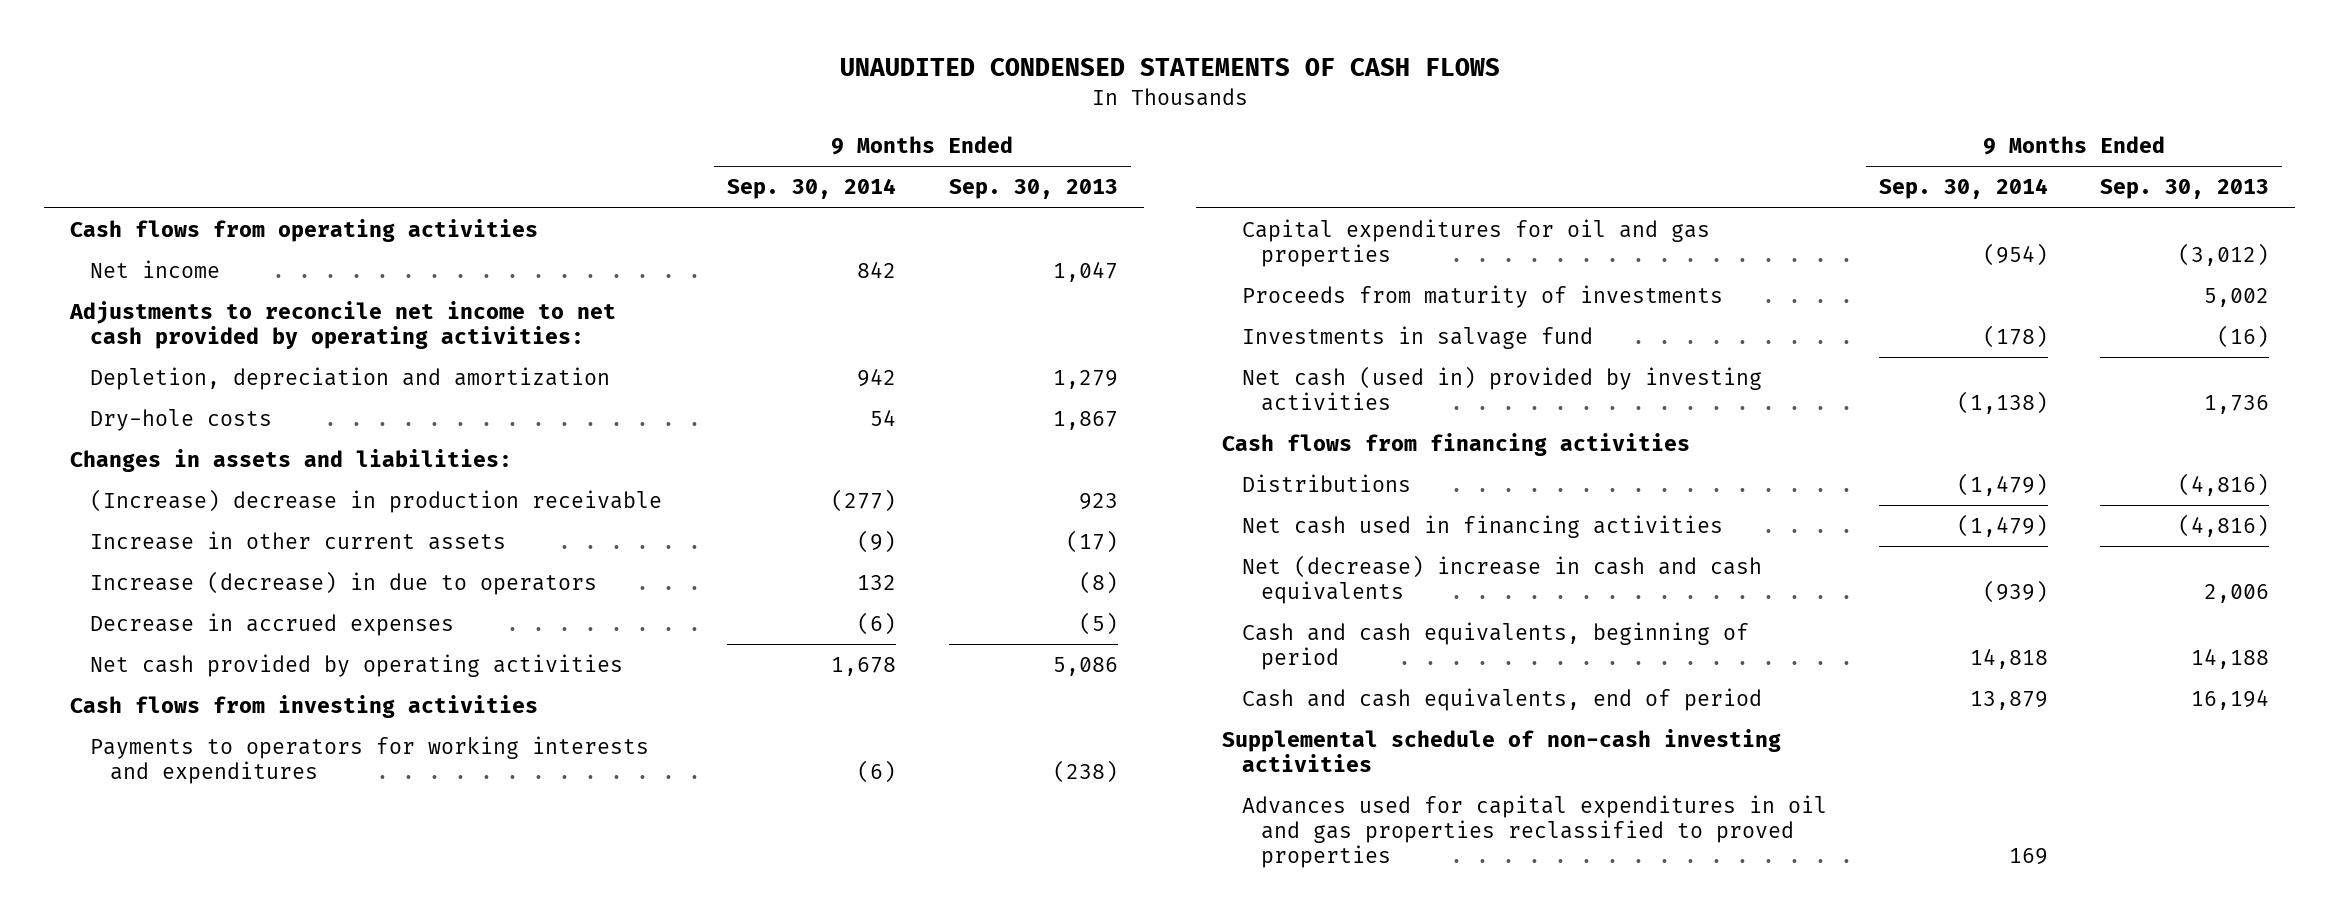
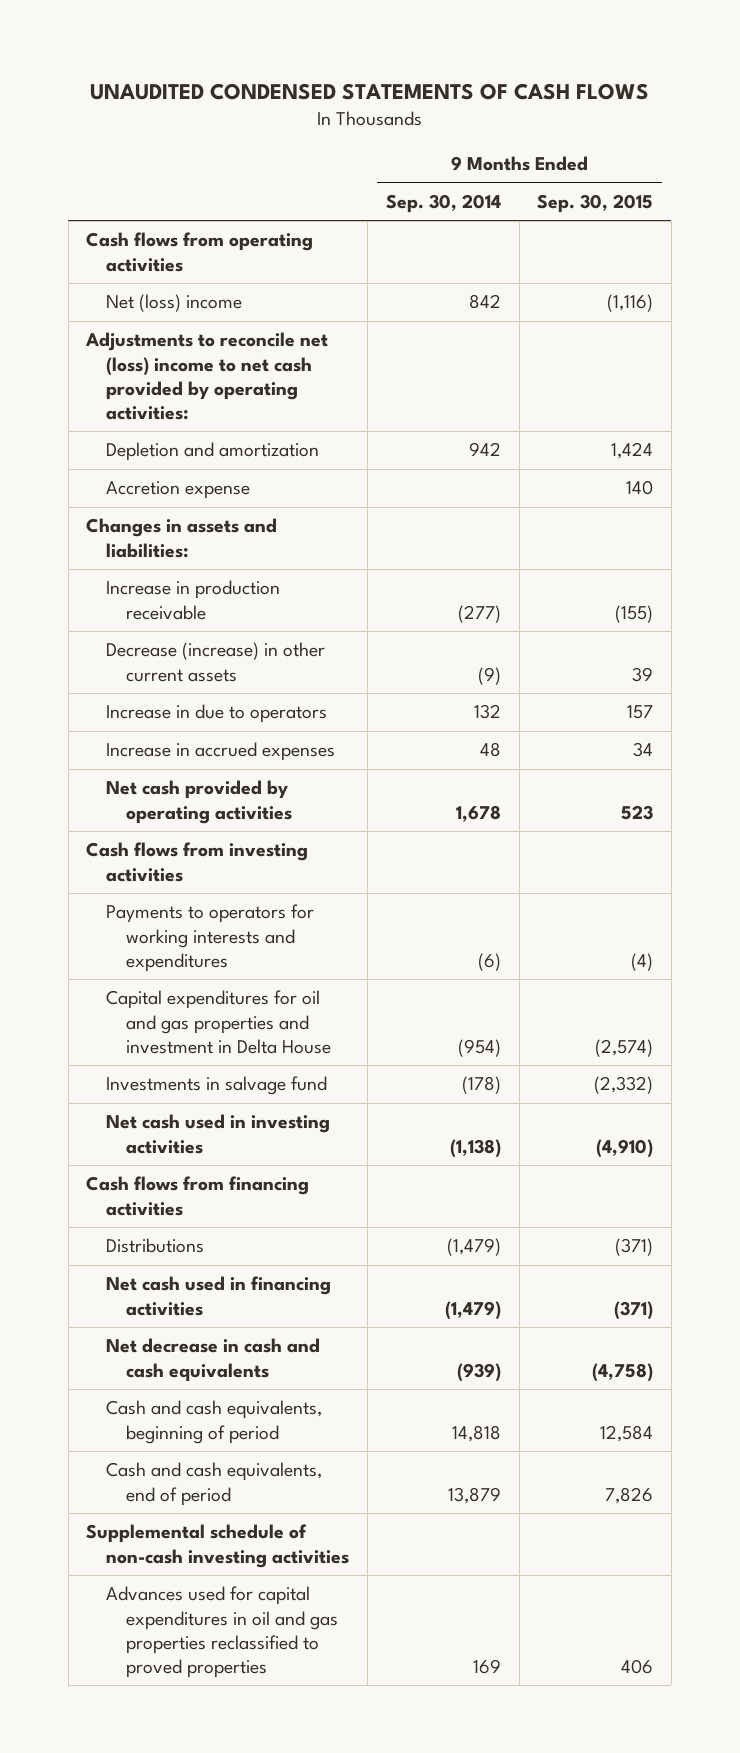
- | 9 Months Ended Sep. 30, 2014 | 9 Months Ended Sep. 30, 2013
+ | 9 Months Ended Sep. 30, 2014 | 9 Months Ended Sep. 30, 2015
- Net income | 842 | 1,047
- Adjustments to reconcile net income to net cash provided by operating activities:
- Depletion, depreciation and amortization | 942 | 1,279
- Dry-hole costs | 54 | 1,867
+ Net (loss) income | 842 | (1,116)
+ Adjustments to reconcile net (loss) income to net cash provided by operating activities:
+ Depletion and amortization | 942 | 1,424
+ Accretion expense | | 140
- (Increase) decrease in production receivable | (277) | 923
- Increase in other current assets | (9) | (17)
- Increase (decrease) in due to operators | 132 | (8)
- Decrease in accrued expenses | (6) | (5)
+ Increase in production receivable | (277) | (155)
+ Decrease (increase) in other current assets | (9) | 39
+ Increase in due to operators | 132 | 157
+ Increase in accrued expenses | 48 | 34
- Capital expenditures for oil and gas properties | (954) | (3,012)
- Proceeds from maturity of investments | | 5,002
+ Capital expenditures for oil and gas properties and investment in Delta House | (954) | (2,574)
- Net cash (used in) provided by investing activities | (1,138) | 1,736
+ Net cash used in investing activities | (1,138) | (4,910)
- Net (decrease) increase in cash and cash equivalents | (939) | 2,006
+ Net decrease in cash and cash equivalents | (939) | (4,758)

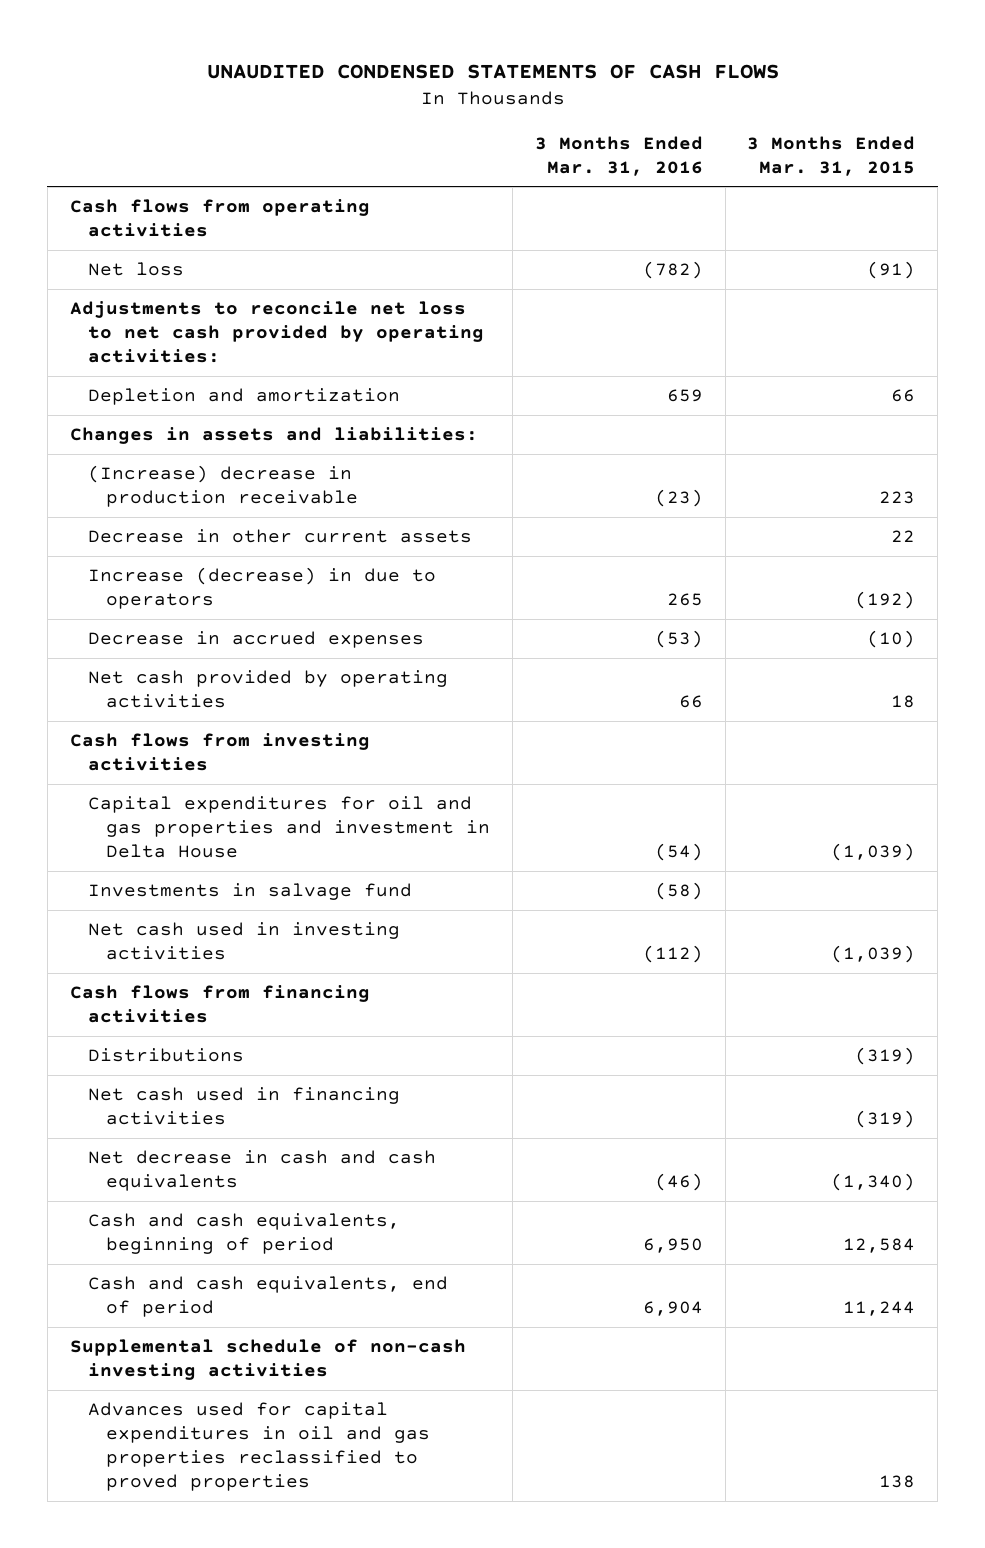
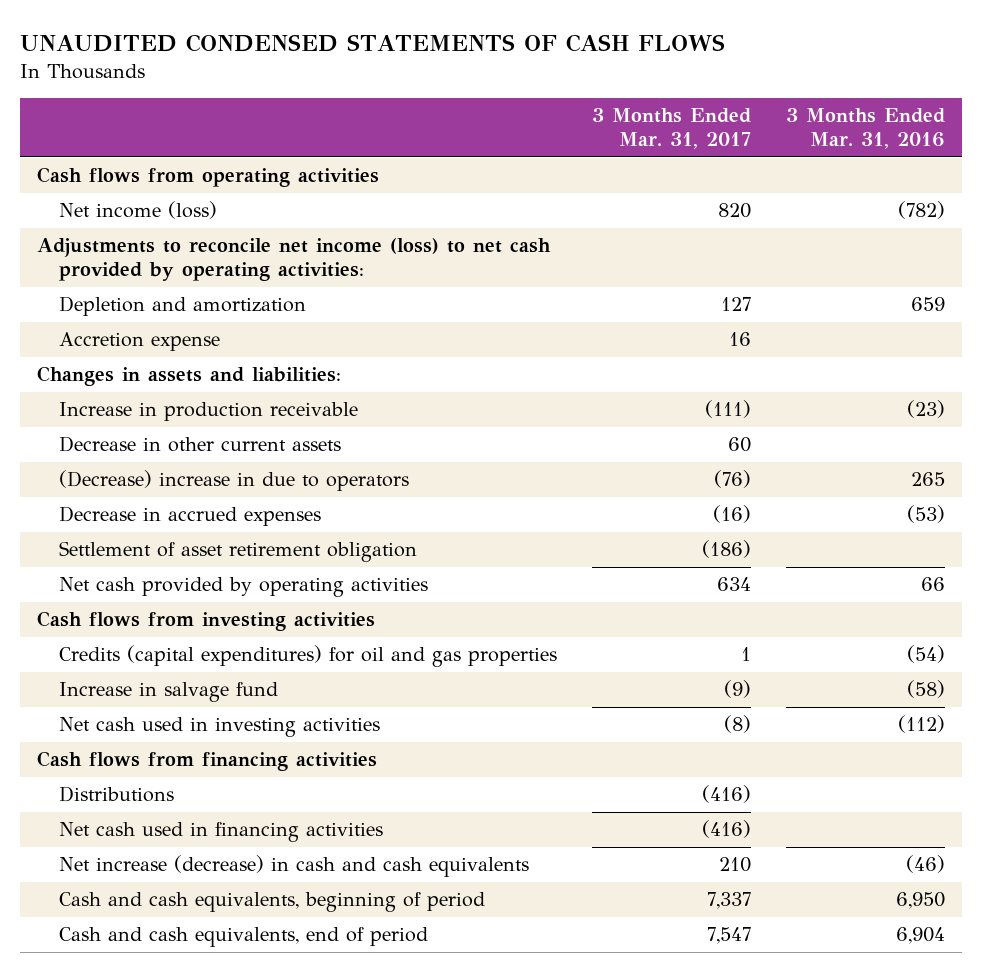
- | 3 Months Ended Mar. 31, 2016 | 3 Months Ended Mar. 31, 2015
+ | 3 Months Ended Mar. 31, 2017 | 3 Months Ended Mar. 31, 2016
- Net loss | (782) | (91)
- Adjustments to reconcile net loss to net cash provided by operating activities:
+ Net income (loss) | 820 | (782)
+ Adjustments to reconcile net income (loss) to net cash provided by operating activities:
+ Accretion expense | 16 |
- (Increase) decrease in production receivable | (23) | 223
+ Increase in production receivable | (111) | (23)
- Increase (decrease) in due to operators | 265 | (192)
+ (Decrease) increase in due to operators | (76) | 265
+ Settlement of asset retirement obligation | (186) |
- Capital expenditures for oil and gas properties and investment in Delta House | (54) | (1,039)
- Investments in salvage fund | (58) |
+ Credits (capital expenditures) for oil and gas properties | 1 | (54)
+ Increase in salvage fund | (9) | (58)
- Net decrease in cash and cash equivalents | (46) | (1,340)
+ Net increase (decrease) in cash and cash equivalents | 210 | (46)
- Supplemental schedule of non-cash investing activities
- Advances used for capital expenditures in oil and gas properties reclassified to proved properties | | 138

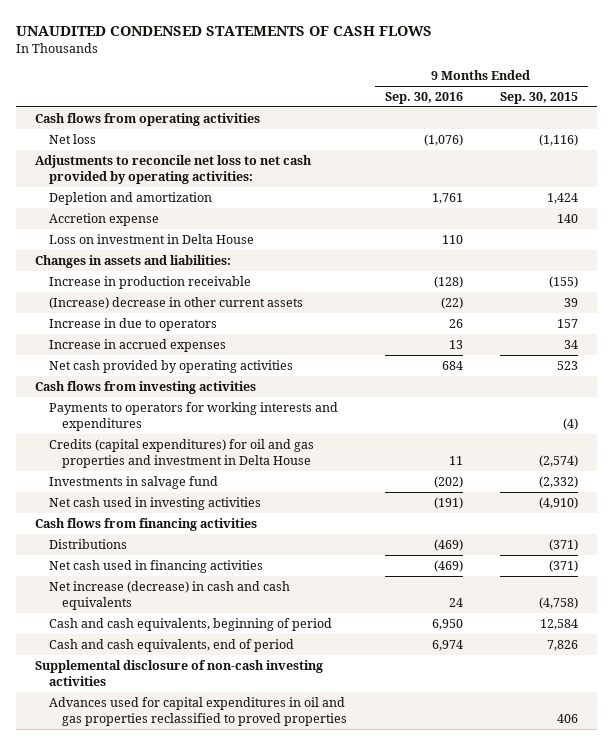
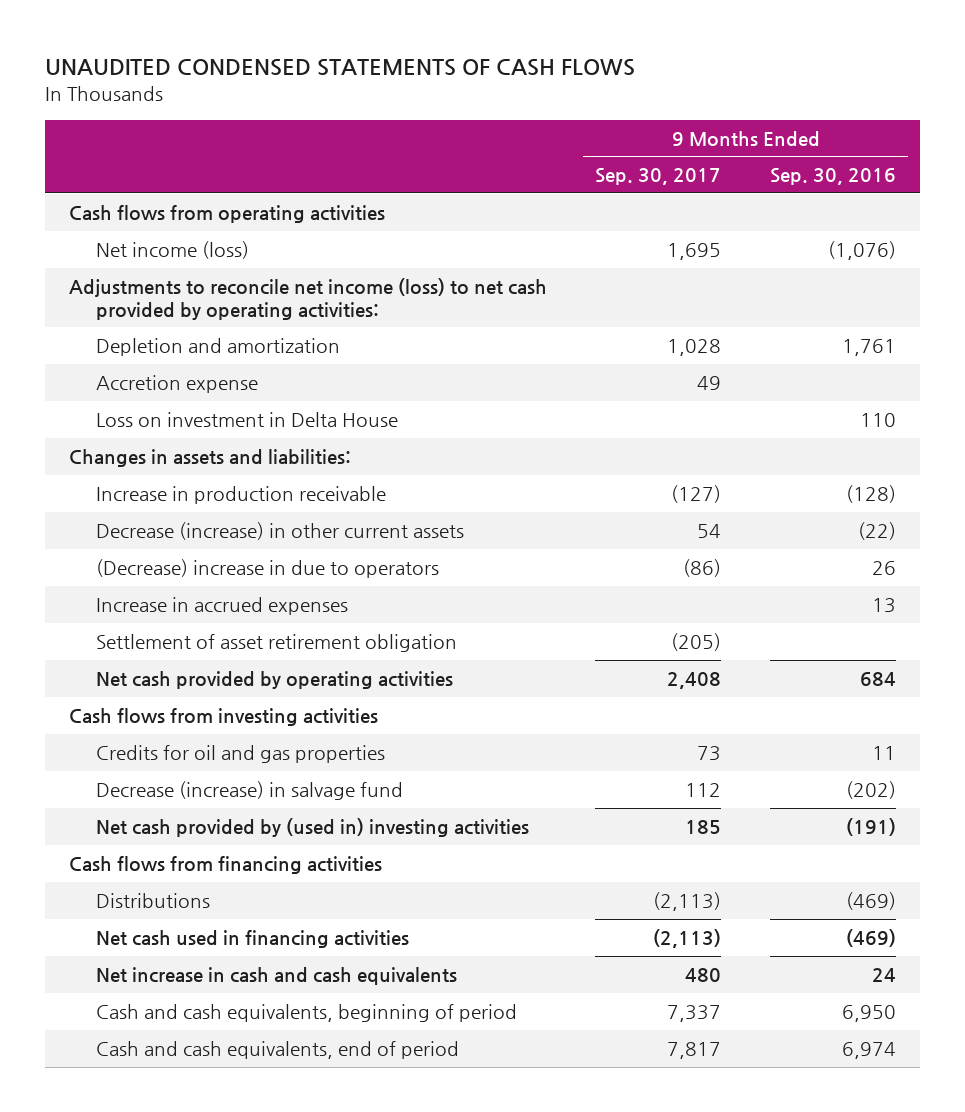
- | 9 Months Ended Sep. 30, 2016 | 9 Months Ended Sep. 30, 2015
+ | 9 Months Ended Sep. 30, 2017 | 9 Months Ended Sep. 30, 2016
- Net loss | (1,076) | (1,116)
- Adjustments to reconcile net loss to net cash provided by operating activities:
+ Net income (loss) | 1,695 | (1,076)
+ Adjustments to reconcile net income (loss) to net cash provided by operating activities:
- (Increase) decrease in other current assets | (22) | 39
- Increase in due to operators | 26 | 157
+ Decrease (increase) in other current assets | 54 | (22)
+ (Decrease) increase in due to operators | (86) | 26
+ Settlement of asset retirement obligation | (205) |
- Payments to operators for working interests and expenditures | | (4)
- Credits (capital expenditures) for oil and gas properties and investment in Delta House | 11 | (2,574)
- Investments in salvage fund | (202) | (2,332)
- Net cash used in investing activities | (191) | (4,910)
+ Credits for oil and gas properties | 73 | 11
+ Decrease (increase) in salvage fund | 112 | (202)
+ Net cash provided by (used in) investing activities | 185 | (191)
- Net increase (decrease) in cash and cash equivalents | 24 | (4,758)
+ Net increase in cash and cash equivalents | 480 | 24
- Supplemental disclosure of non-cash investing activities
- Advances used for capital expenditures in oil and gas properties reclassified to proved properties | | 406

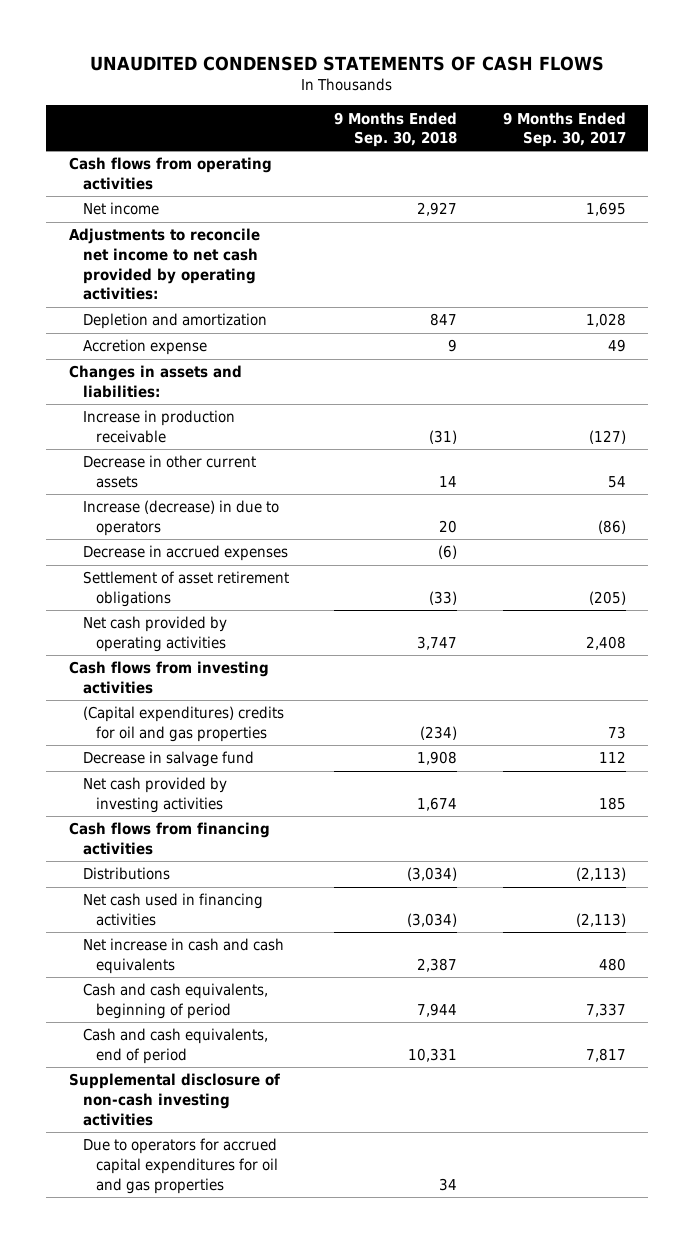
- | 9 Months Ended Sep. 30, 2017 | 9 Months Ended Sep. 30, 2016
+ | 9 Months Ended Sep. 30, 2018 | 9 Months Ended Sep. 30, 2017
- Net income (loss) | 1,695 | (1,076)
- Adjustments to reconcile net income (loss) to net cash provided by operating activities:
+ Net income | 2,927 | 1,695
+ Adjustments to reconcile net income to net cash provided by operating activities:
- Loss on investment in Delta House | | 110
- Decrease (increase) in other current assets | 54 | (22)
- (Decrease) increase in due to operators | (86) | 26
- Increase in accrued expenses | | 13
- Settlement of asset retirement obligation | (205) |
+ Decrease in other current assets | 14 | 54
+ Increase (decrease) in due to operators | 20 | (86)
+ Decrease in accrued expenses | (6) |
+ Settlement of asset retirement obligations | (33) | (205)
- Credits for oil and gas properties | 73 | 11
- Decrease (increase) in salvage fund | 112 | (202)
- Net cash provided by (used in) investing activities | 185 | (191)
+ (Capital expenditures) credits for oil and gas properties | (234) | 73
+ Decrease in salvage fund | 1,908 | 112
+ Net cash provided by investing activities | 1,674 | 185
+ Supplemental disclosure of non-cash investing activities
+ Due to operators for accrued capital expenditures for oil and gas properties | 34 |

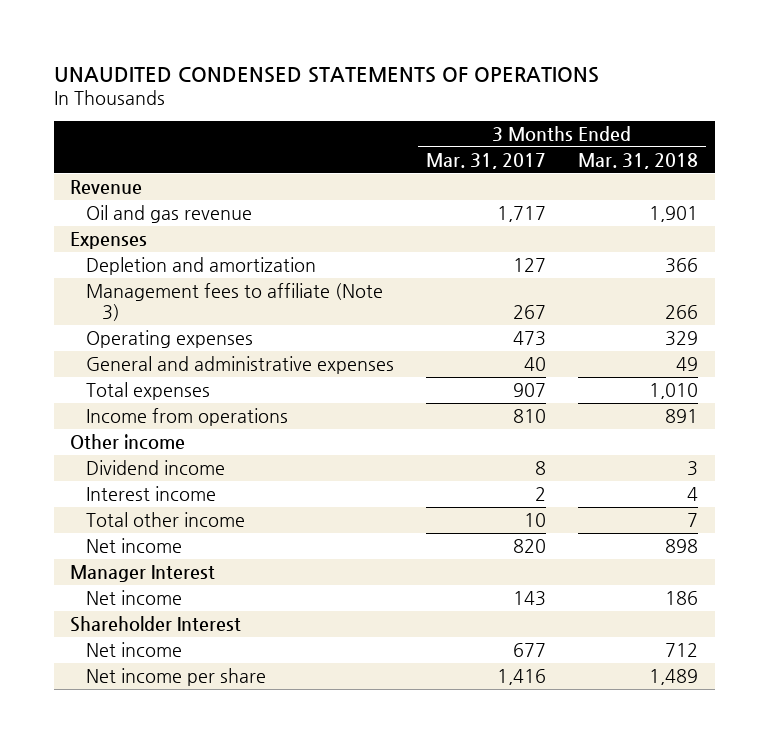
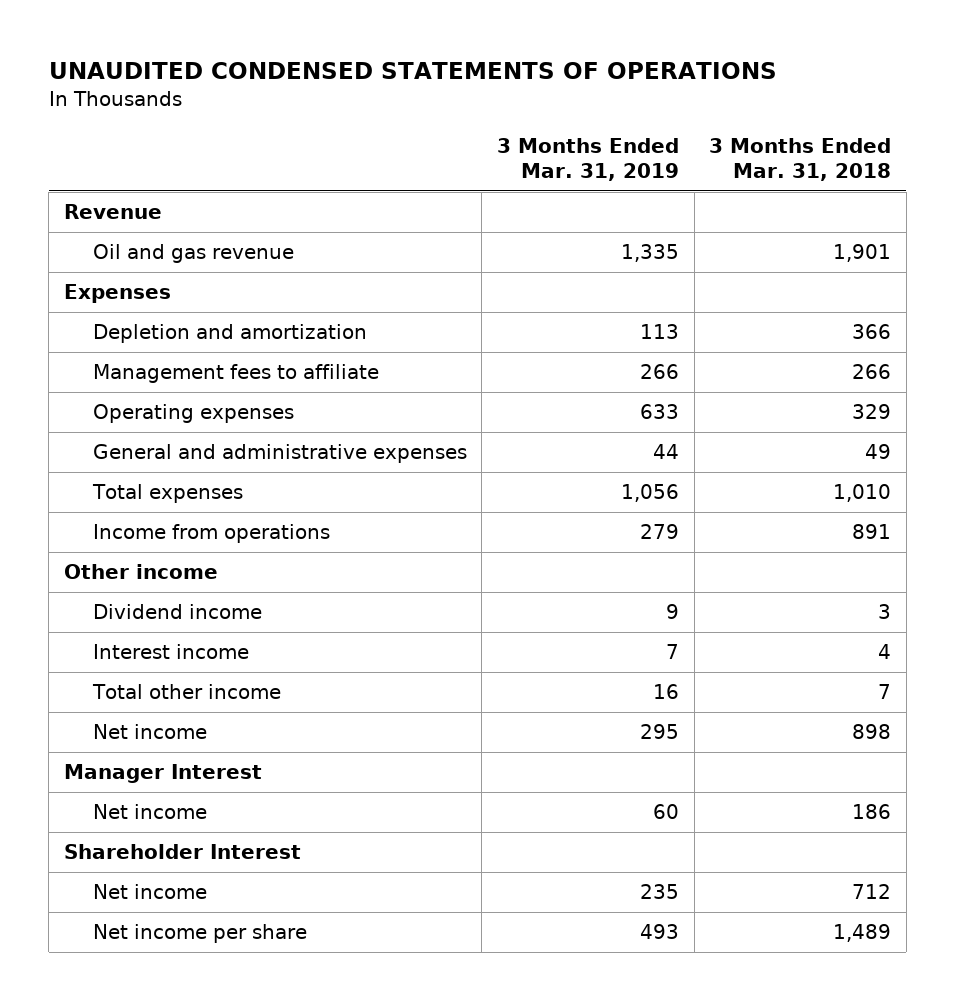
- | 3 Months Ended Mar. 31, 2017 | 3 Months Ended Mar. 31, 2018
+ | 3 Months Ended Mar. 31, 2019 | 3 Months Ended Mar. 31, 2018
- Management fees to affiliate (Note 3) | 267 | 266
+ Management fees to affiliate | 266 | 266

